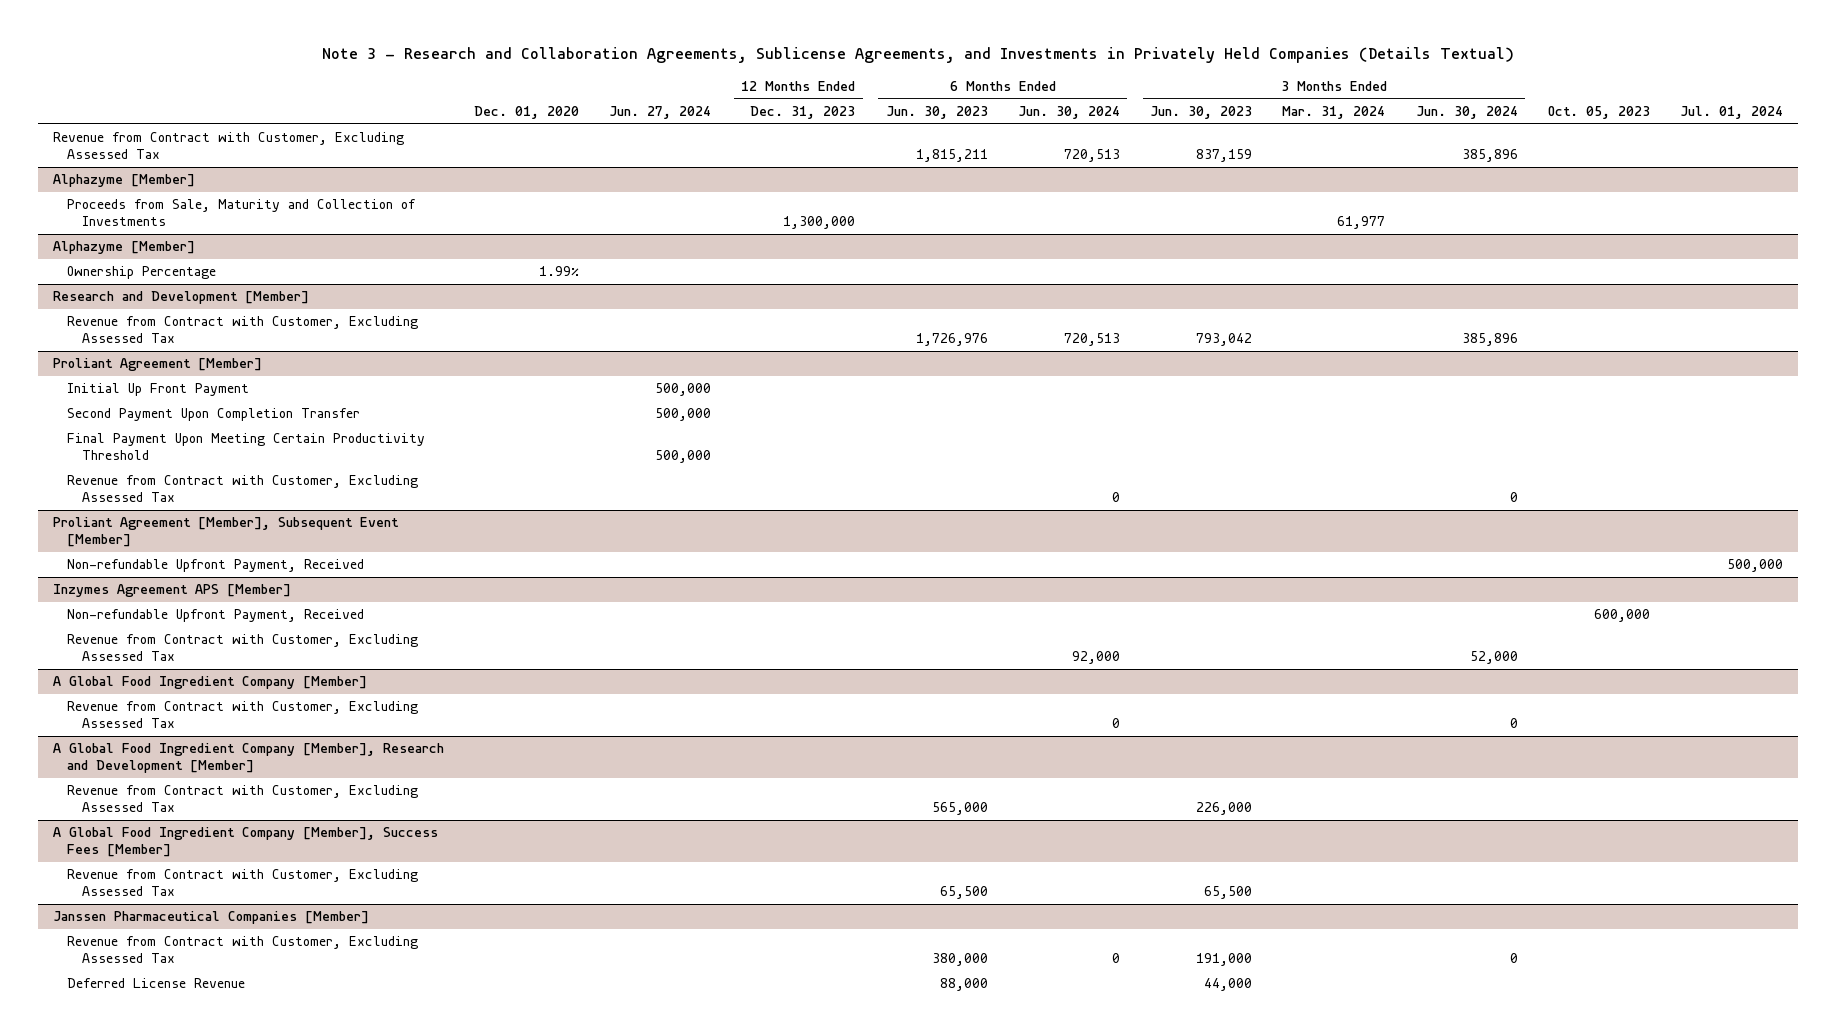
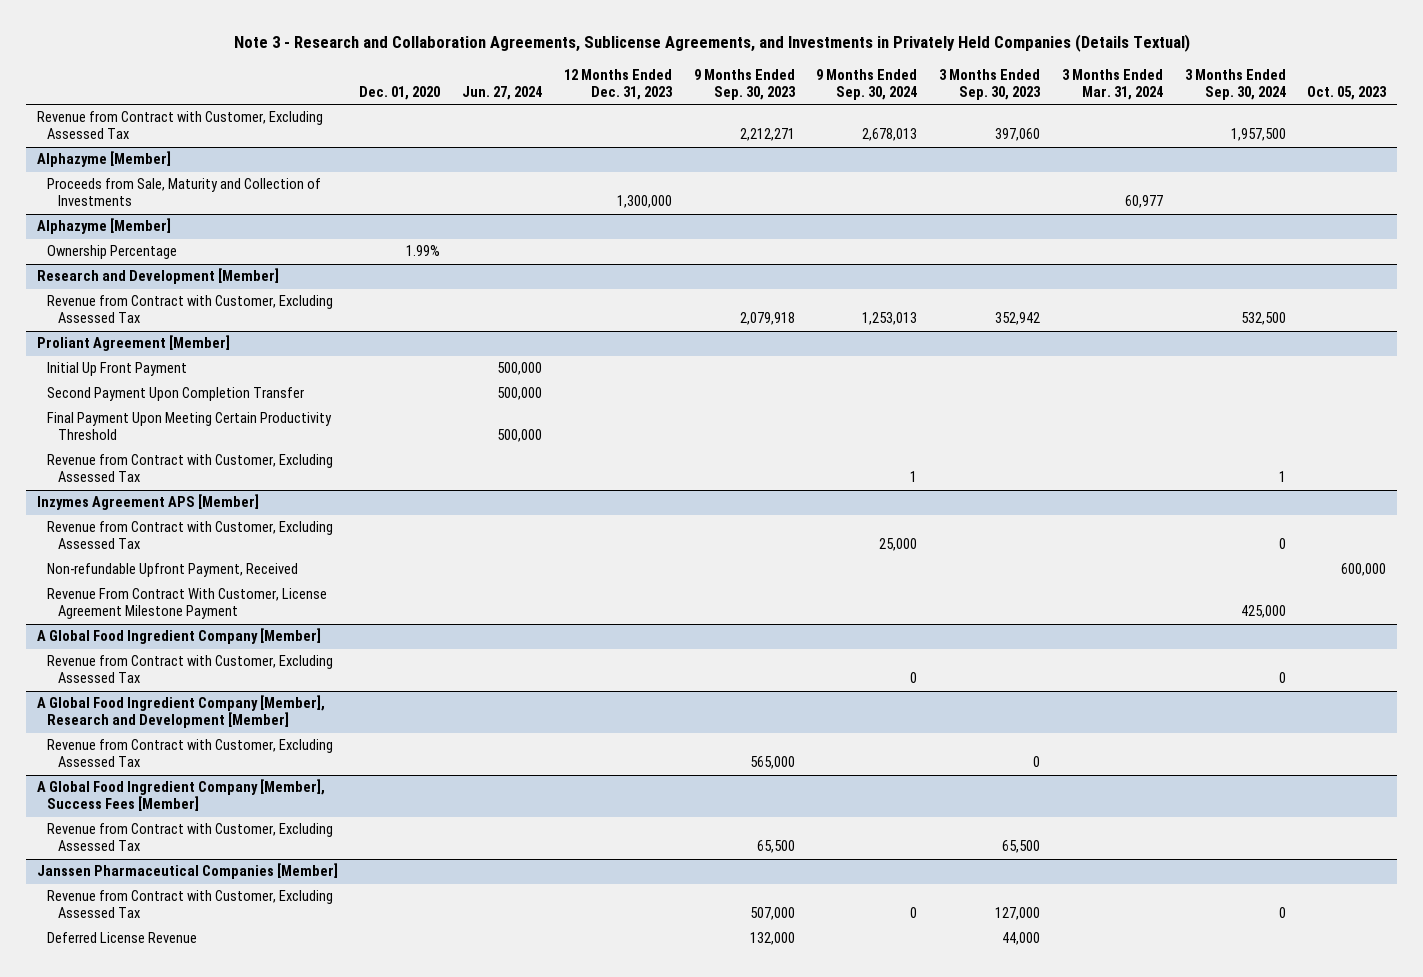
- | Dec. 01, 2020 | Jun. 27, 2024 | 12 Months Ended Dec. 31, 2023 | 6 Months Ended Jun. 30, 2023 | 6 Months Ended Jun. 30, 2024 | 3 Months Ended Jun. 30, 2023 | 3 Months Ended Mar. 31, 2024 | 3 Months Ended Jun. 30, 2024 | Oct. 05, 2023 | Jul. 01, 2024
+ | Dec. 01, 2020 | Jun. 27, 2024 | 12 Months Ended Dec. 31, 2023 | 9 Months Ended Sep. 30, 2023 | 9 Months Ended Sep. 30, 2024 | 3 Months Ended Sep. 30, 2023 | 3 Months Ended Mar. 31, 2024 | 3 Months Ended Sep. 30, 2024 | Oct. 05, 2023
@ Alphazyme [Member]
- Proceeds from Sale, Maturity and Collection of Investments | | | 1,300,000 | | | | 61,977 | | |
+ Proceeds from Sale, Maturity and Collection of Investments | | | 1,300,000 | | | | 60,977 | |
- Proliant Agreement [Member], Subsequent Event [Member]
- Non-refundable Upfront Payment, Received | | | | | | | | | | 500,000
@ Inzymes Agreement APS [Member]
moved down: Non-refundable Upfront Payment, Received | | | | | | | | | 600,000
+ Revenue From Contract With Customer, License Agreement Milestone Payment | | | | | | | | 425,000 |

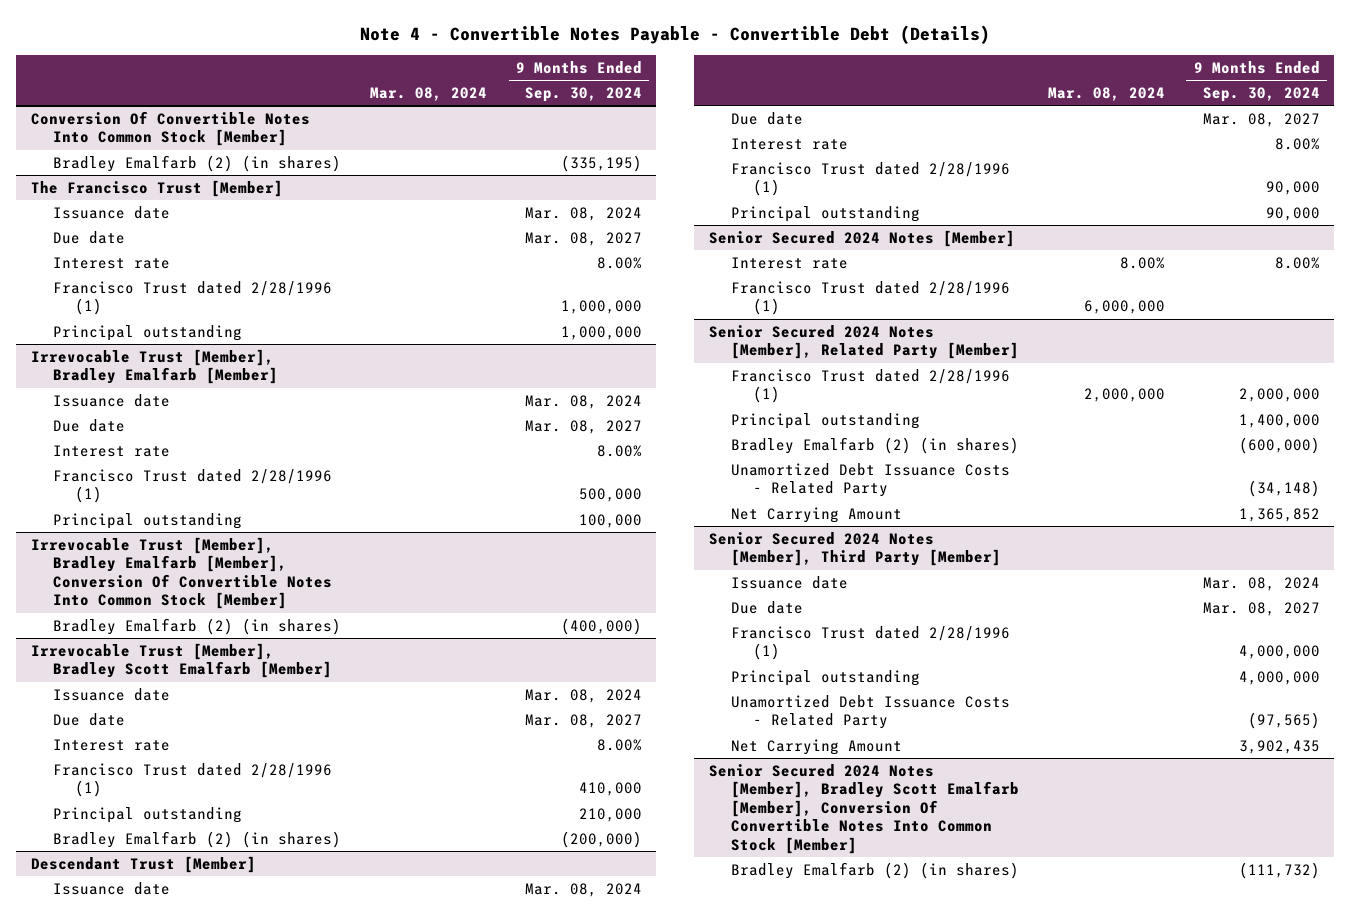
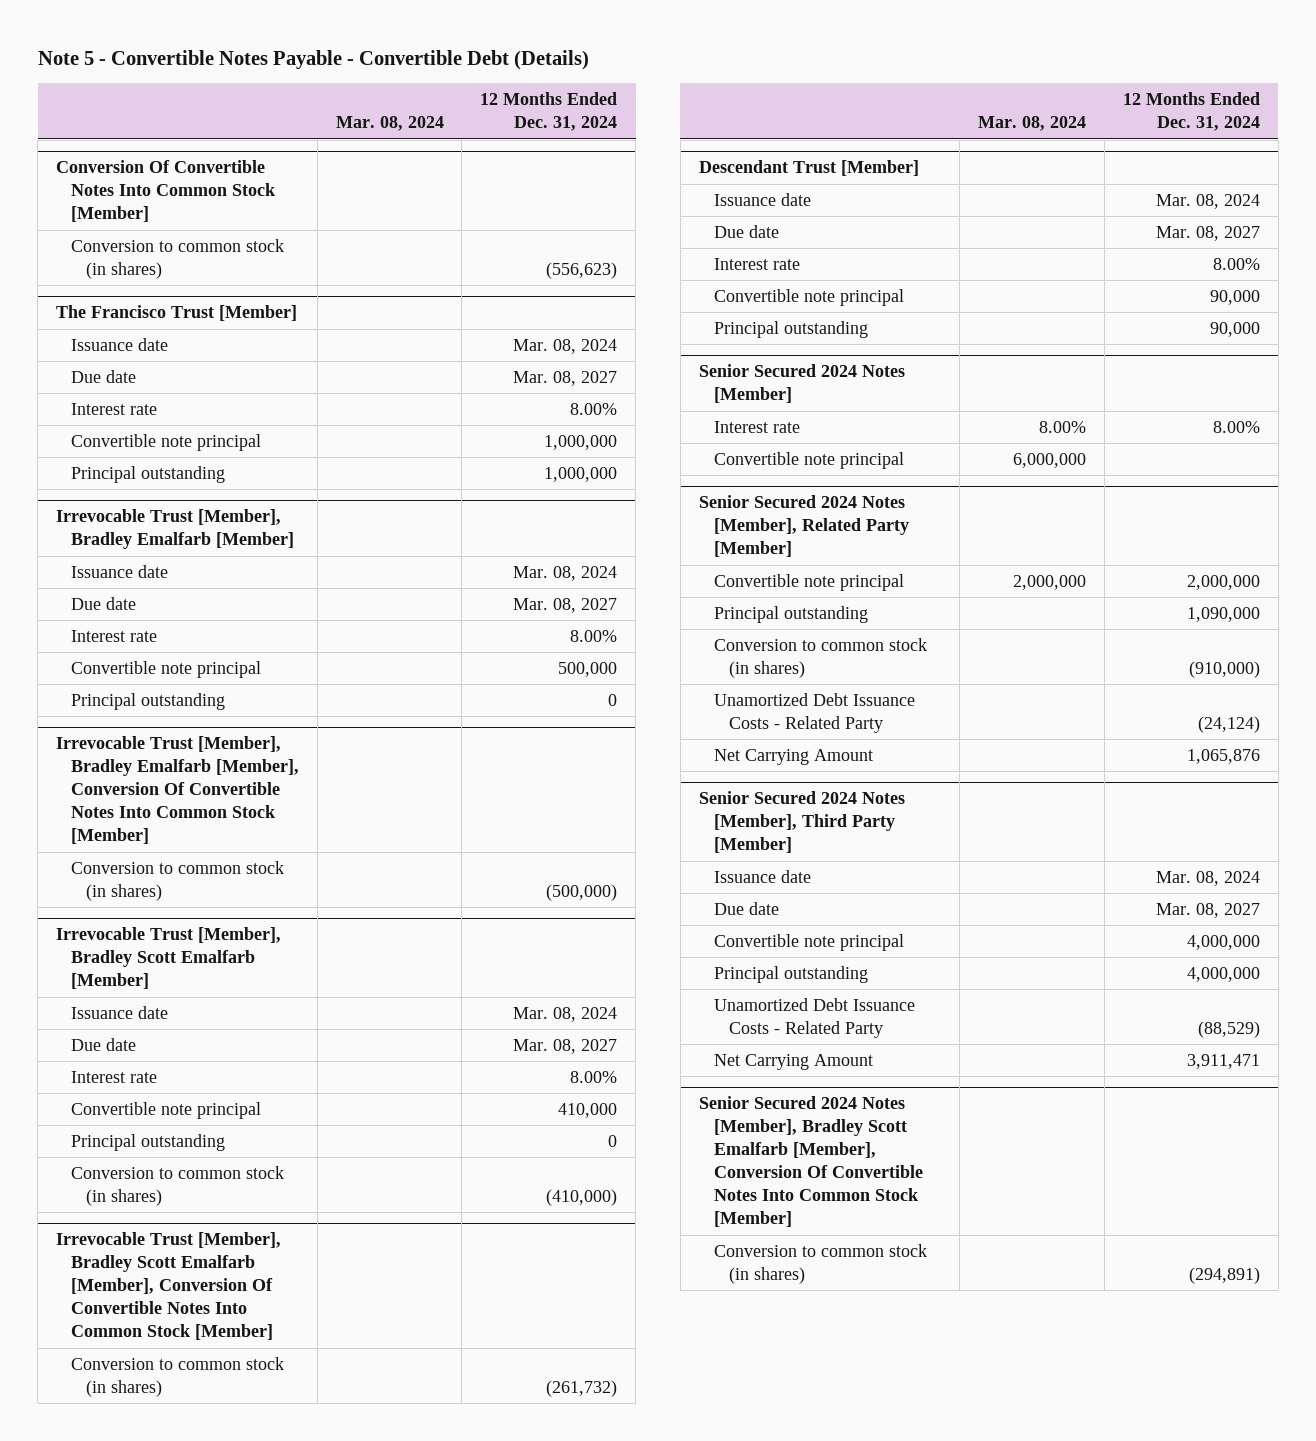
- Note 4 - Convertible Notes Payable - Convertible Debt (Details)
+ Note 5 - Convertible Notes Payable - Convertible Debt (Details)
- | Mar. 08, 2024 | 9 Months Ended Sep. 30, 2024
+ | Mar. 08, 2024 | 12 Months Ended Dec. 31, 2024
@ Conversion Of Convertible Notes Into Common Stock [Member]
- Bradley Emalfarb (2) (in shares) | | (335,195)
+ Conversion to common stock (in shares) | | (556,623)
@ The Francisco Trust [Member]
- Francisco Trust dated 2/28/1996 (1) | | 1,000,000
+ Convertible note principal | | 1,000,000
@ Irrevocable Trust [Member], Bradley Emalfarb [Member]
- Francisco Trust dated 2/28/1996 (1) | | 500,000
+ Convertible note principal | | 500,000
@ Irrevocable Trust [Member], Bradley Emalfarb [Member], Conversion Of Convertible Notes Into Common Stock [Member]
- Bradley Emalfarb (2) (in shares) | | (400,000)
+ Conversion to common stock (in shares) | | (500,000)
@ Irrevocable Trust [Member], Bradley Scott Emalfarb [Member]
- Francisco Trust dated 2/28/1996 (1) | | 410,000
+ Convertible note principal | | 410,000
- Bradley Emalfarb (2) (in shares) | | (200,000)
+ Conversion to common stock (in shares) | | (410,000)
+ Irrevocable Trust [Member], Bradley Scott Emalfarb [Member], Conversion Of Convertible Notes Into Common Stock [Member]
+ Conversion to common stock (in shares) | | (261,732)
@ Descendant Trust [Member]
- Francisco Trust dated 2/28/1996 (1) | | 90,000
+ Convertible note principal | | 90,000
@ Senior Secured 2024 Notes [Member]
- Francisco Trust dated 2/28/1996 (1) | 6,000,000 |
+ Convertible note principal | 6,000,000 |
@ Senior Secured 2024 Notes [Member], Related Party [Member]
- Francisco Trust dated 2/28/1996 (1) | 2,000,000 | 2,000,000
+ Convertible note principal | 2,000,000 | 2,000,000
- Bradley Emalfarb (2) (in shares) | | (600,000)
+ Conversion to common stock (in shares) | | (910,000)
@ Senior Secured 2024 Notes [Member], Third Party [Member]
- Francisco Trust dated 2/28/1996 (1) | | 4,000,000
+ Convertible note principal | | 4,000,000
@ Senior Secured 2024 Notes [Member], Bradley Scott Emalfarb [Member], Conversion Of Convertible Notes Into Common Stock [Member]
- Bradley Emalfarb (2) (in shares) | | (111,732)
+ Conversion to common stock (in shares) | | (294,891)

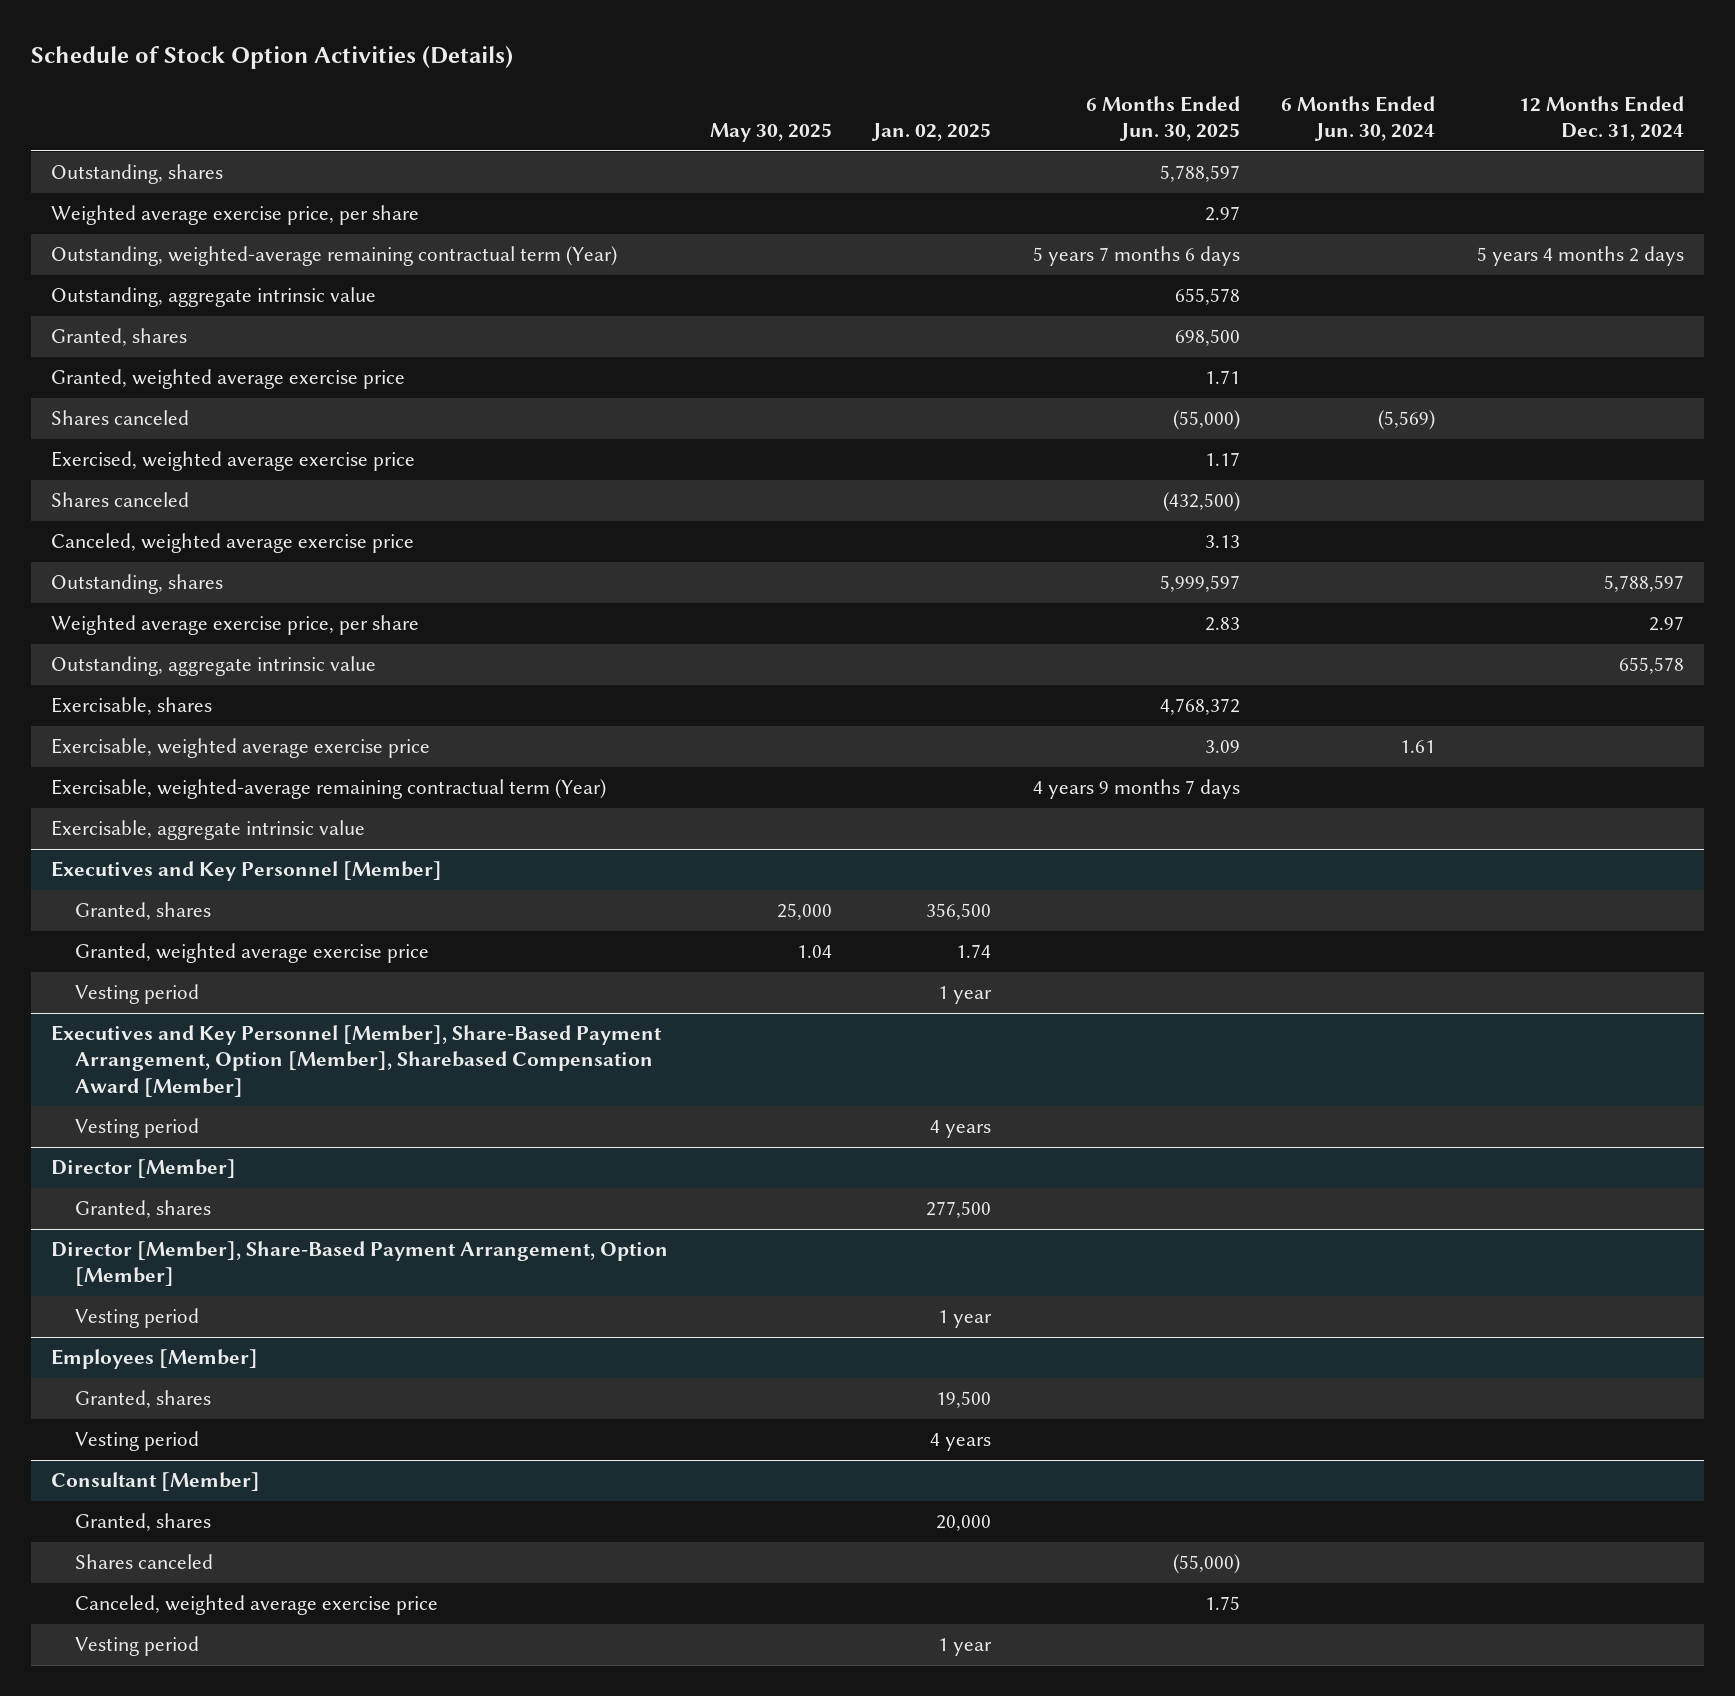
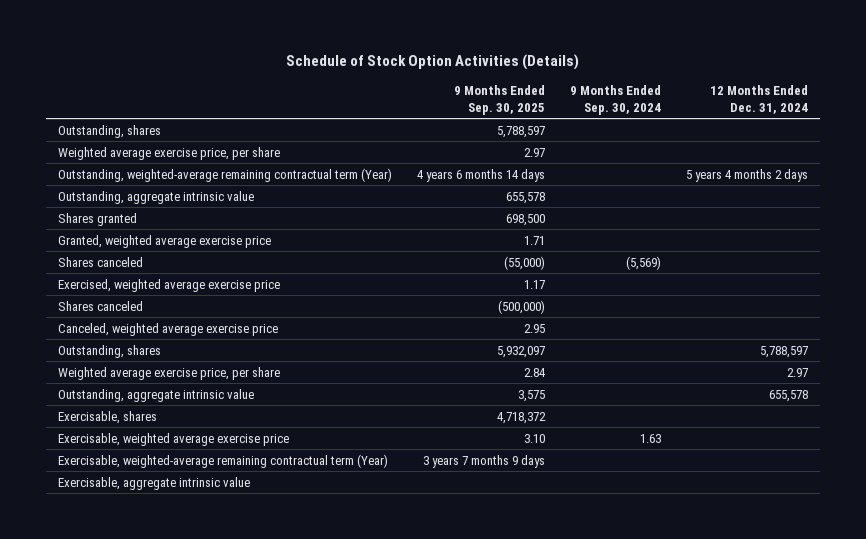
- | May 30, 2025 | Jan. 02, 2025 | 6 Months Ended Jun. 30, 2025 | 6 Months Ended Jun. 30, 2024 | 12 Months Ended Dec. 31, 2024
+ | 9 Months Ended Sep. 30, 2025 | 9 Months Ended Sep. 30, 2024 | 12 Months Ended Dec. 31, 2024
- Granted, shares | | | 698,500 | |
+ Shares granted | 698,500 | |
- Executives and Key Personnel [Member]
- Granted, shares | 25,000 | 356,500 | | |
- Granted, weighted average exercise price | 1.04 | 1.74 | | |
- Vesting period | | 1 year | | |
- Executives and Key Personnel [Member], Share-Based Payment Arrangement, Option [Member], Sharebased Compensation Award [Member]
- Vesting period | | 4 years | | |
- Director [Member]
- Granted, shares | | 277,500 | | |
- Director [Member], Share-Based Payment Arrangement, Option [Member]
- Vesting period | | 1 year | | |
- Employees [Member]
- Granted, shares | | 19,500 | | |
- Vesting period | | 4 years | | |
- Consultant [Member]
- Granted, shares | | 20,000 | | |
- Shares canceled | | | (55,000) | |
- Canceled, weighted average exercise price | | | 1.75 | |
- Vesting period | | 1 year | | |

